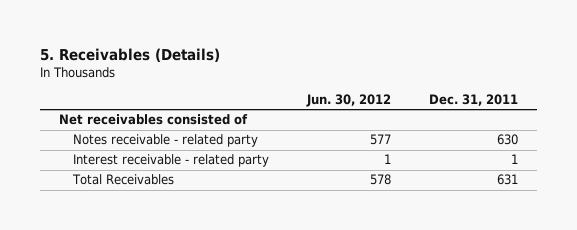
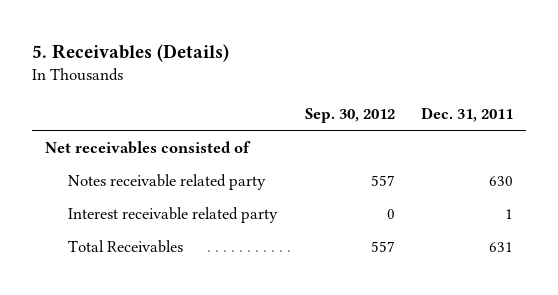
- | Jun. 30, 2012 | Dec. 31, 2011
+ | Sep. 30, 2012 | Dec. 31, 2011
- Notes receivable - related party | 577 | 630
- Interest receivable - related party | 1 | 1
+ Notes receivable related party | 557 | 630
+ Interest receivable related party | 0 | 1

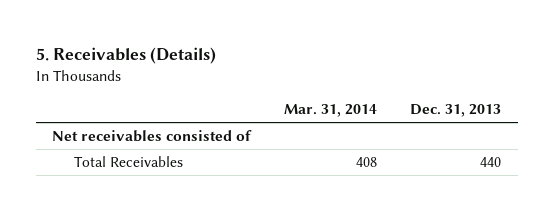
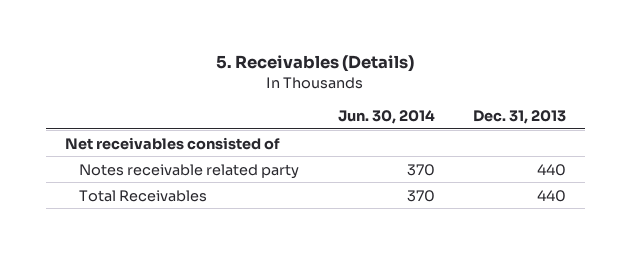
- | Mar. 31, 2014 | Dec. 31, 2013
+ | Jun. 30, 2014 | Dec. 31, 2013
+ Notes receivable related party | 370 | 440

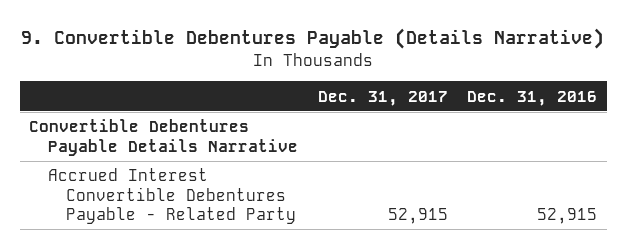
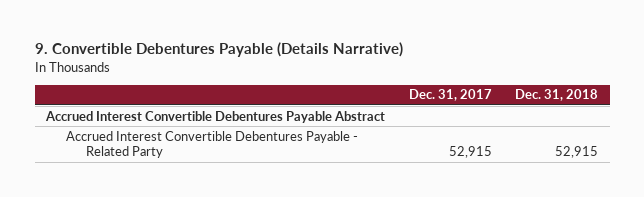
- | Dec. 31, 2017 | Dec. 31, 2016
+ | Dec. 31, 2017 | Dec. 31, 2018
- Convertible Debentures Payable Details Narrative
+ Accrued Interest Convertible Debentures Payable Abstract

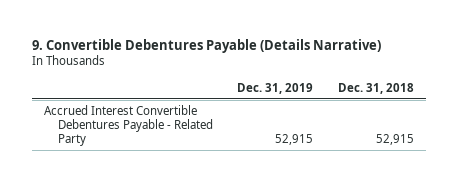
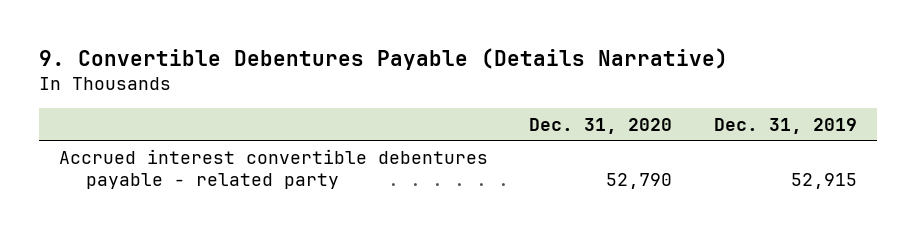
- | Dec. 31, 2019 | Dec. 31, 2018
+ | Dec. 31, 2020 | Dec. 31, 2019
- Accrued Interest Convertible Debentures Payable - Related Party | 52,915 | 52,915
+ Accrued interest convertible debentures payable - related party | 52,790 | 52,915

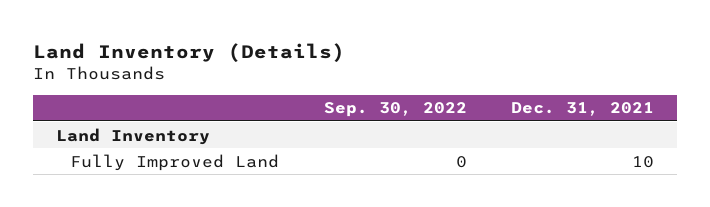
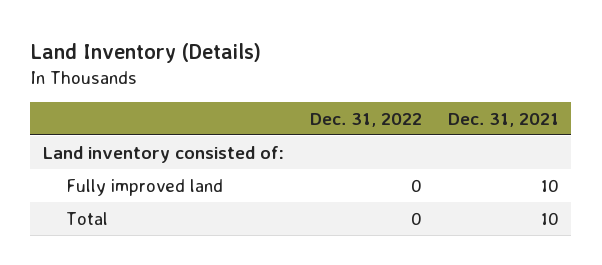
- | Sep. 30, 2022 | Dec. 31, 2021
+ | Dec. 31, 2022 | Dec. 31, 2021
- Land Inventory
- Fully Improved Land | 0 | 10
+ Land inventory consisted of:
+ Fully improved land | 0 | 10
+ Total | 0 | 10

